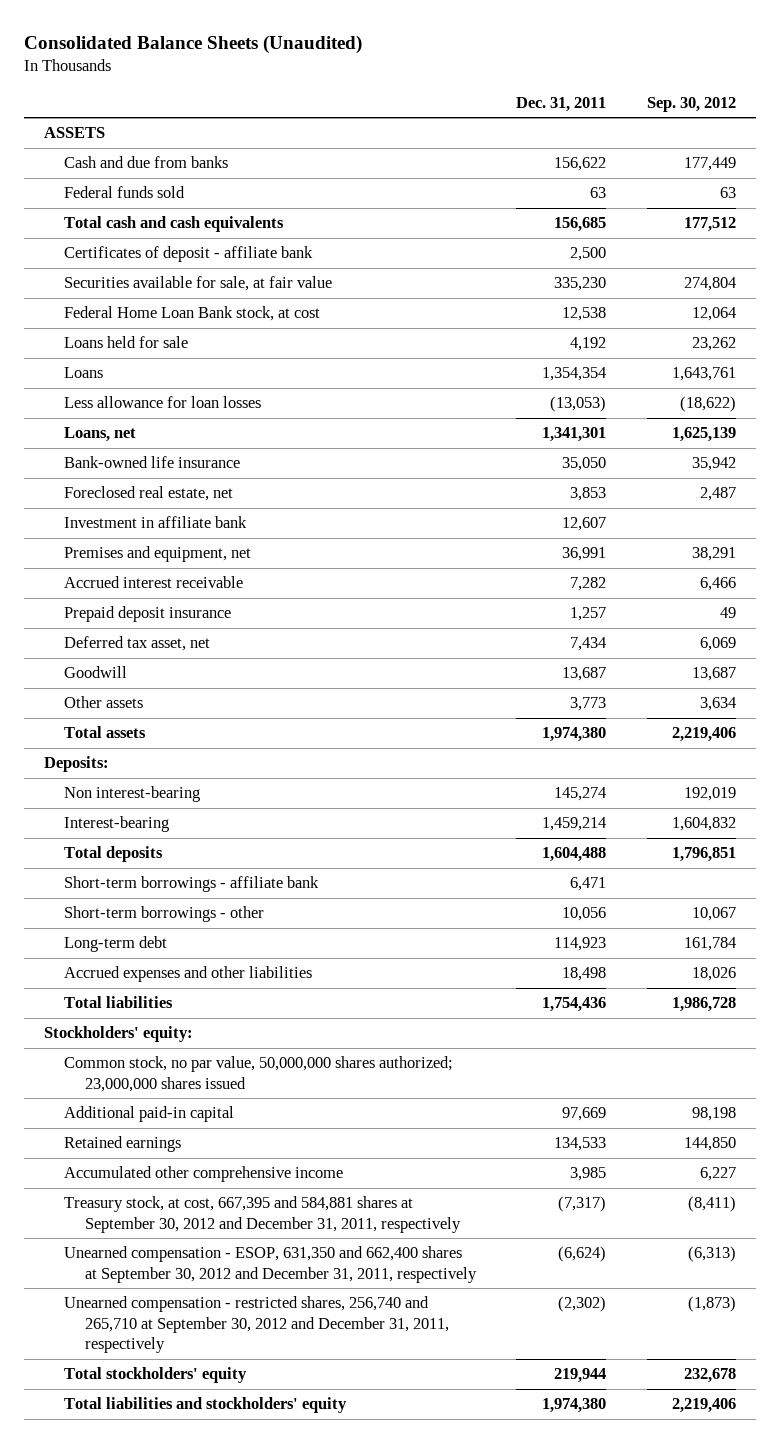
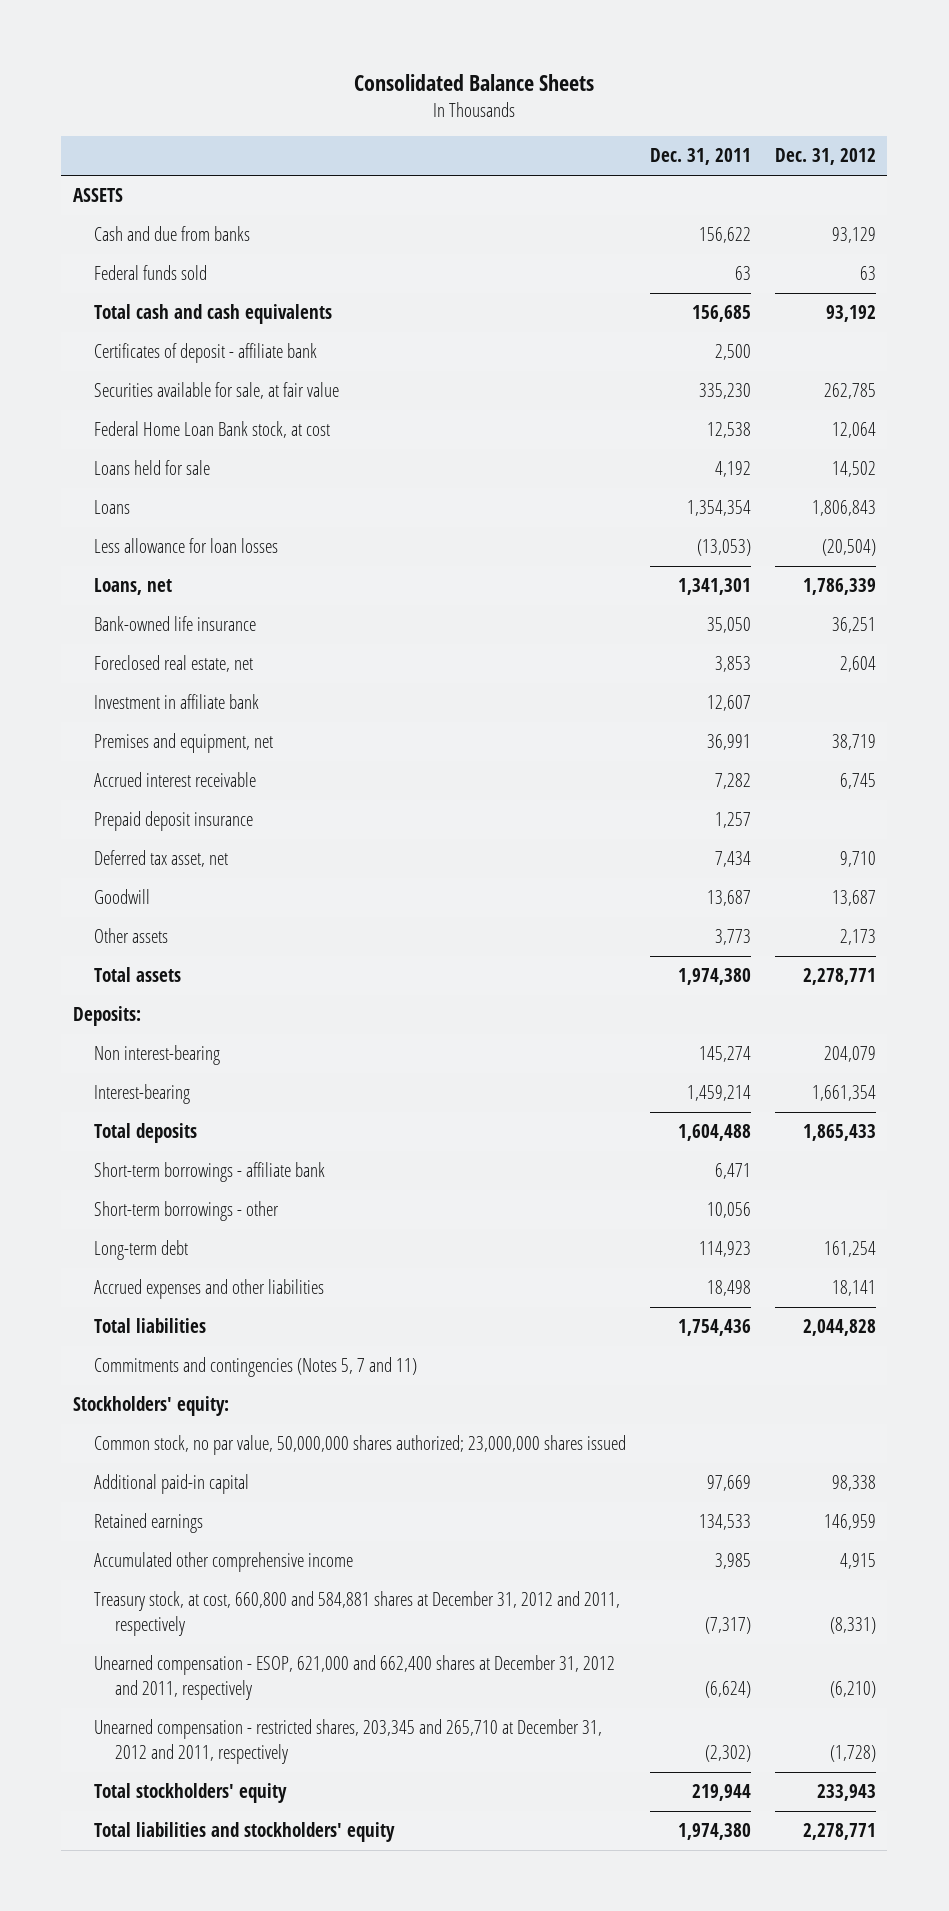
- Consolidated Balance Sheets (Unaudited)
+ Consolidated Balance Sheets
- | Dec. 31, 2011 | Sep. 30, 2012
+ | Dec. 31, 2011 | Dec. 31, 2012
+ Commitments and contingencies (Notes 5, 7 and 11)
- Treasury stock, at cost, 667,395 and 584,881 shares at September 30, 2012 and December 31, 2011, respectively | (7,317) | (8,411)
- Unearned compensation - ESOP, 631,350 and 662,400 shares at September 30, 2012 and December 31, 2011, respectively | (6,624) | (6,313)
- Unearned compensation - restricted shares, 256,740 and 265,710 at September 30, 2012 and December 31, 2011, respectively | (2,302) | (1,873)
+ Treasury stock, at cost, 660,800 and 584,881 shares at December 31, 2012 and 2011, respectively | (7,317) | (8,331)
+ Unearned compensation - ESOP, 621,000 and 662,400 shares at December 31, 2012 and 2011, respectively | (6,624) | (6,210)
+ Unearned compensation - restricted shares, 203,345 and 265,710 at December 31, 2012 and 2011, respectively | (2,302) | (1,728)

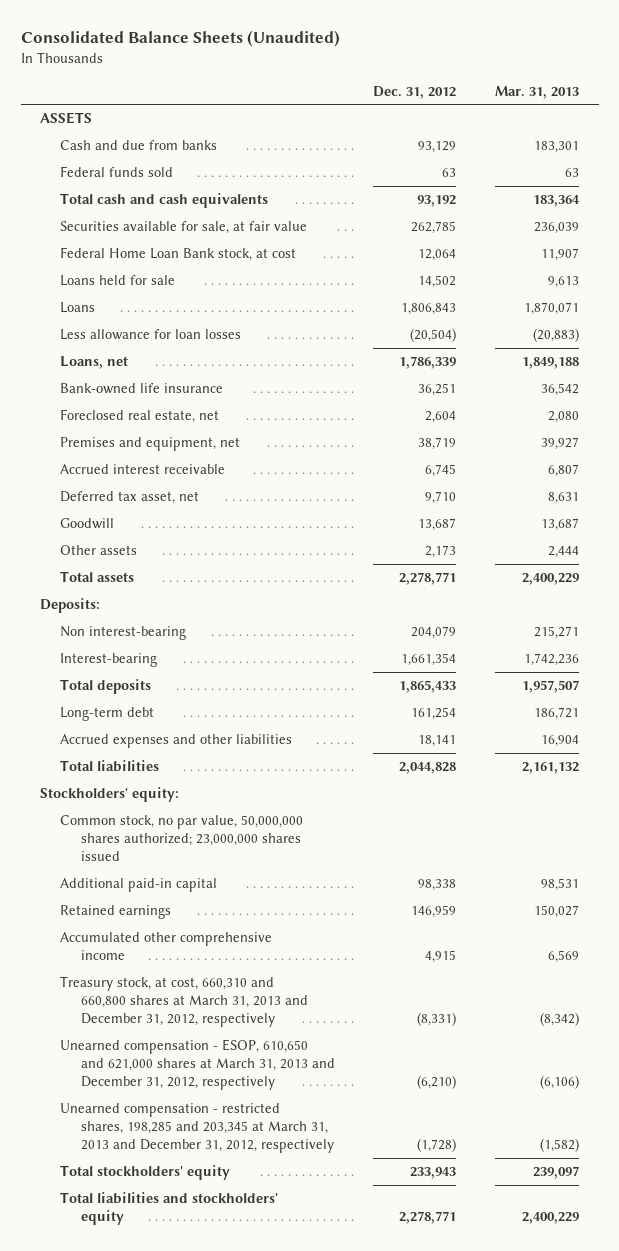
- Consolidated Balance Sheets
+ Consolidated Balance Sheets (Unaudited)
- | Dec. 31, 2011 | Dec. 31, 2012
+ | Dec. 31, 2012 | Mar. 31, 2013
- Certificates of deposit - affiliate bank | 2,500 |
- Investment in affiliate bank | 12,607 |
- Prepaid deposit insurance | 1,257 |
- Short-term borrowings - affiliate bank | 6,471 |
- Short-term borrowings - other | 10,056 |
- Commitments and contingencies (Notes 5, 7 and 11)
- Treasury stock, at cost, 660,800 and 584,881 shares at December 31, 2012 and 2011, respectively | (7,317) | (8,331)
- Unearned compensation - ESOP, 621,000 and 662,400 shares at December 31, 2012 and 2011, respectively | (6,624) | (6,210)
- Unearned compensation - restricted shares, 203,345 and 265,710 at December 31, 2012 and 2011, respectively | (2,302) | (1,728)
+ Treasury stock, at cost, 660,310 and 660,800 shares at March 31, 2013 and December 31, 2012, respectively | (8,331) | (8,342)
+ Unearned compensation - ESOP, 610,650 and 621,000 shares at March 31, 2013 and December 31, 2012, respectively | (6,210) | (6,106)
+ Unearned compensation - restricted shares, 198,285 and 203,345 at March 31, 2013 and December 31, 2012, respectively | (1,728) | (1,582)

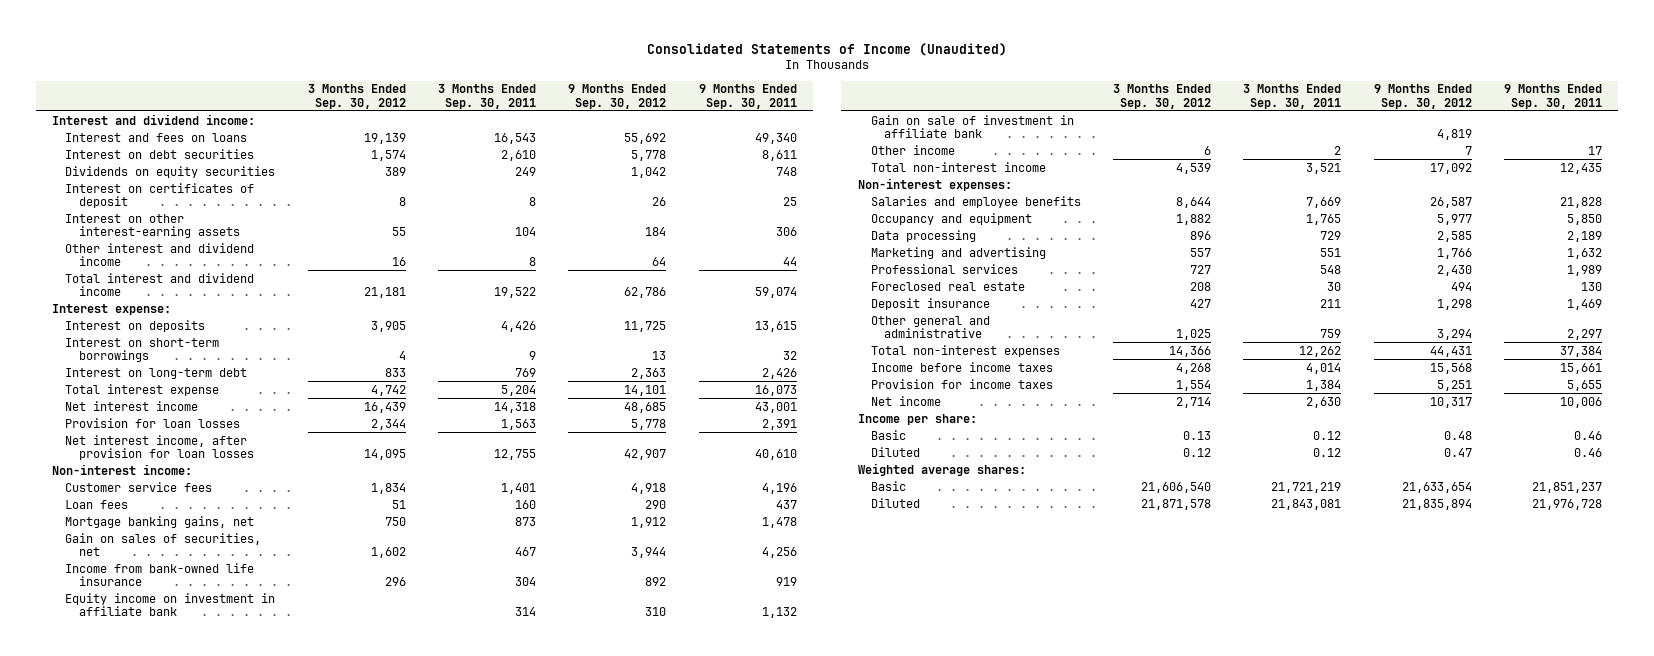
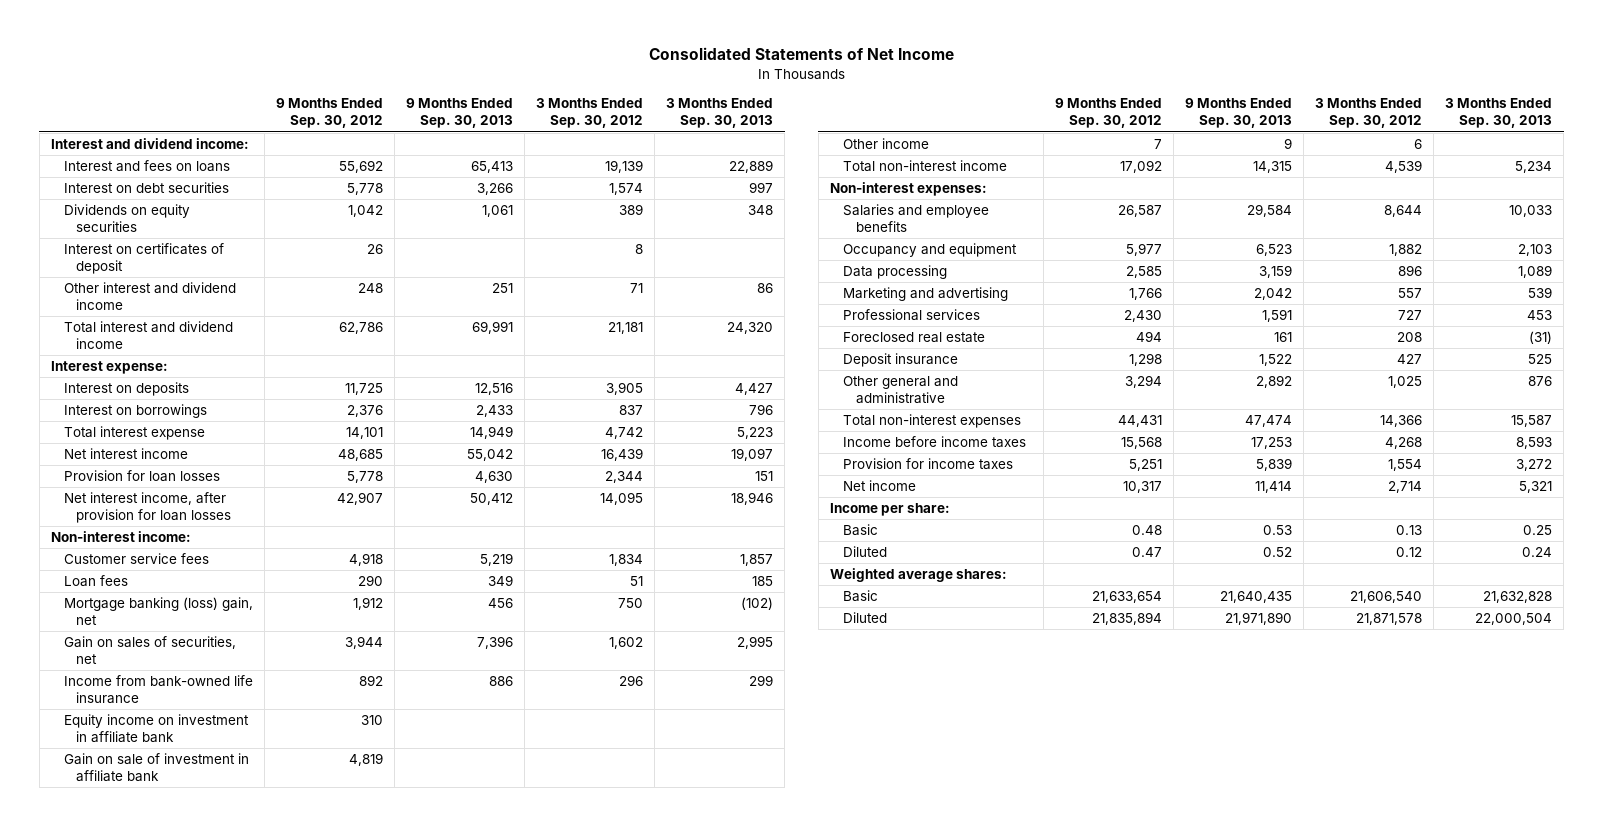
- Consolidated Statements of Income (Unaudited)
+ Consolidated Statements of Net Income
- | 3 Months Ended Sep. 30, 2012 | 3 Months Ended Sep. 30, 2011 | 9 Months Ended Sep. 30, 2012 | 9 Months Ended Sep. 30, 2011
+ | 9 Months Ended Sep. 30, 2012 | 9 Months Ended Sep. 30, 2013 | 3 Months Ended Sep. 30, 2012 | 3 Months Ended Sep. 30, 2013
- Interest on other interest-earning assets | 55 | 104 | 184 | 306
- Other interest and dividend income | 16 | 8 | 64 | 44
+ Other interest and dividend income | 248 | 251 | 71 | 86
- Interest on short-term borrowings | 4 | 9 | 13 | 32
- Interest on long-term debt | 833 | 769 | 2,363 | 2,426
+ Interest on borrowings | 2,376 | 2,433 | 837 | 796
- Mortgage banking gains, net | 750 | 873 | 1,912 | 1,478
+ Mortgage banking (loss) gain, net | 1,912 | 456 | 750 | (102)

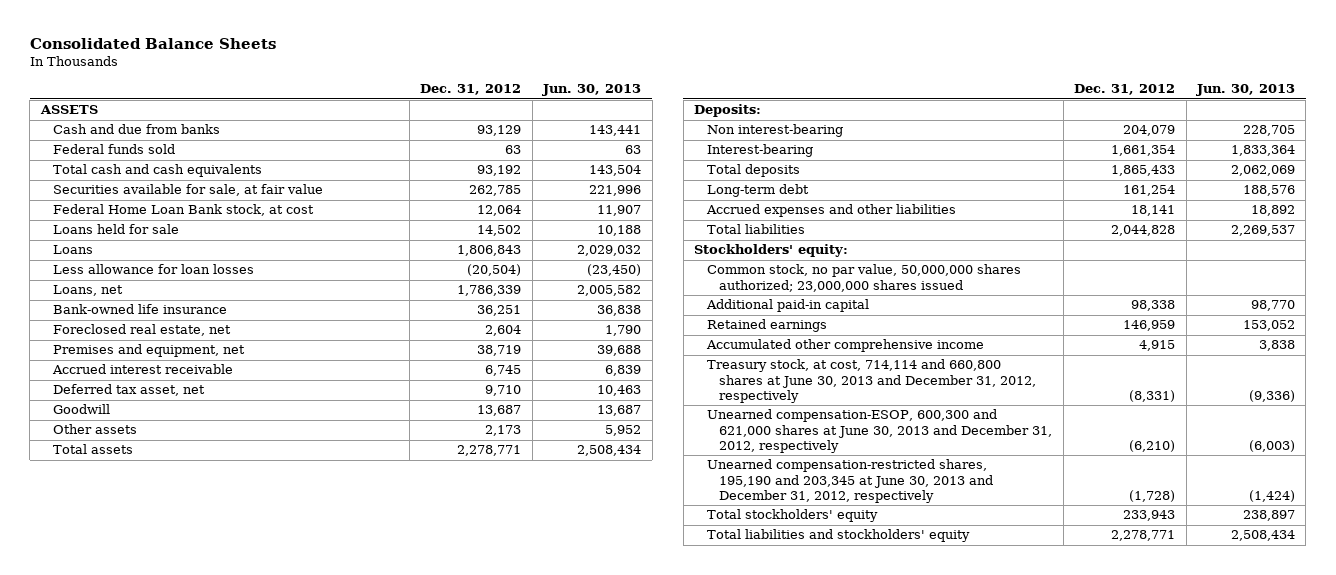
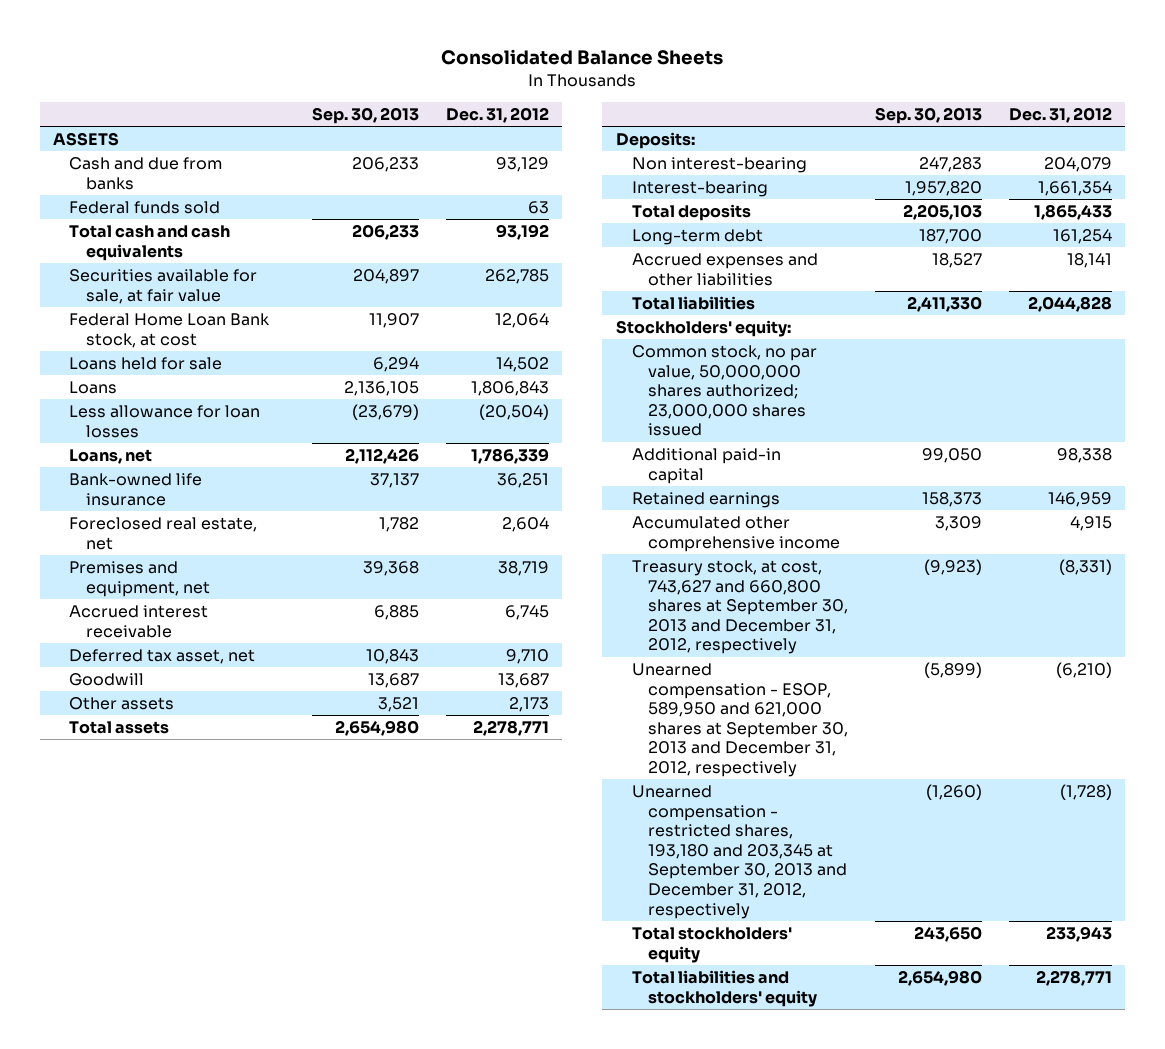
- | Dec. 31, 2012 | Jun. 30, 2013
+ | Sep. 30, 2013 | Dec. 31, 2012
- Treasury stock, at cost, 714,114 and 660,800 shares at June 30, 2013 and December 31, 2012, respectively | (8,331) | (9,336)
- Unearned compensation-ESOP, 600,300 and 621,000 shares at June 30, 2013 and December 31, 2012, respectively | (6,210) | (6,003)
- Unearned compensation-restricted shares, 195,190 and 203,345 at June 30, 2013 and December 31, 2012, respectively | (1,728) | (1,424)
+ Treasury stock, at cost, 743,627 and 660,800 shares at September 30, 2013 and December 31, 2012, respectively | (9,923) | (8,331)
+ Unearned compensation - ESOP, 589,950 and 621,000 shares at September 30, 2013 and December 31, 2012, respectively | (5,899) | (6,210)
+ Unearned compensation - restricted shares, 193,180 and 203,345 at September 30, 2013 and December 31, 2012, respectively | (1,260) | (1,728)

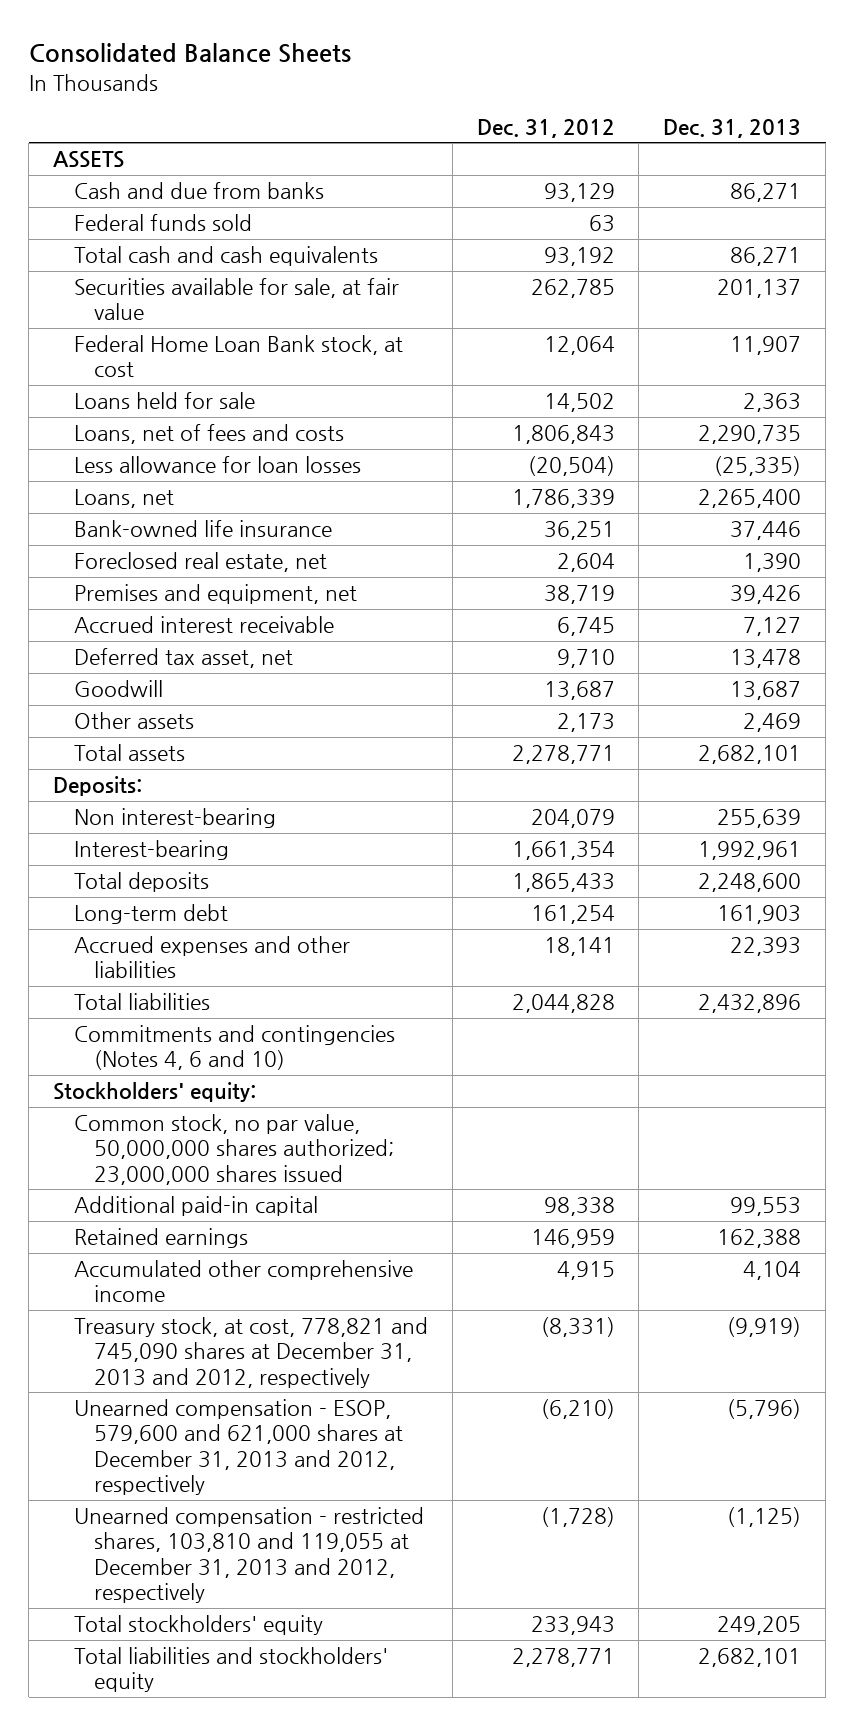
- | Sep. 30, 2013 | Dec. 31, 2012
+ | Dec. 31, 2012 | Dec. 31, 2013
- Loans | 2,136,105 | 1,806,843
+ Loans, net of fees and costs | 1,806,843 | 2,290,735
+ Commitments and contingencies (Notes 4, 6 and 10)
- Treasury stock, at cost, 743,627 and 660,800 shares at September 30, 2013 and December 31, 2012, respectively | (9,923) | (8,331)
- Unearned compensation - ESOP, 589,950 and 621,000 shares at September 30, 2013 and December 31, 2012, respectively | (5,899) | (6,210)
- Unearned compensation - restricted shares, 193,180 and 203,345 at September 30, 2013 and December 31, 2012, respectively | (1,260) | (1,728)
+ Treasury stock, at cost, 778,821 and 745,090 shares at December 31, 2013 and 2012, respectively | (8,331) | (9,919)
+ Unearned compensation - ESOP, 579,600 and 621,000 shares at December 31, 2013 and 2012, respectively | (6,210) | (5,796)
+ Unearned compensation - restricted shares, 103,810 and 119,055 at December 31, 2013 and 2012, respectively | (1,728) | (1,125)

